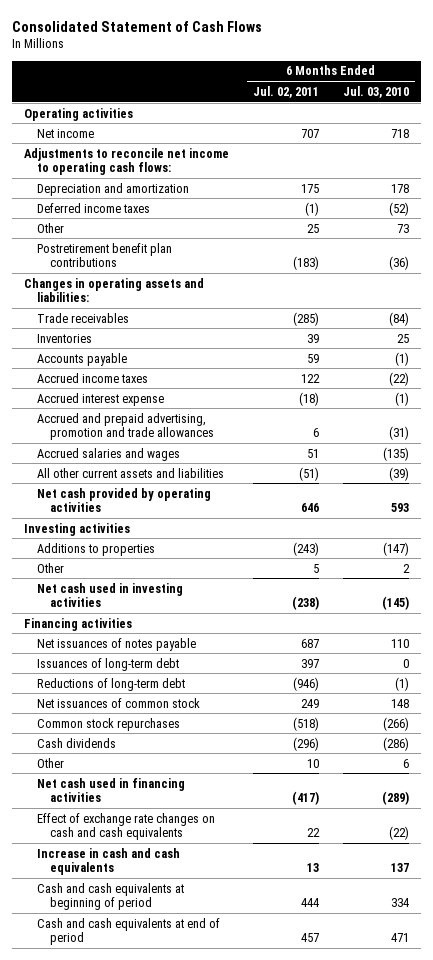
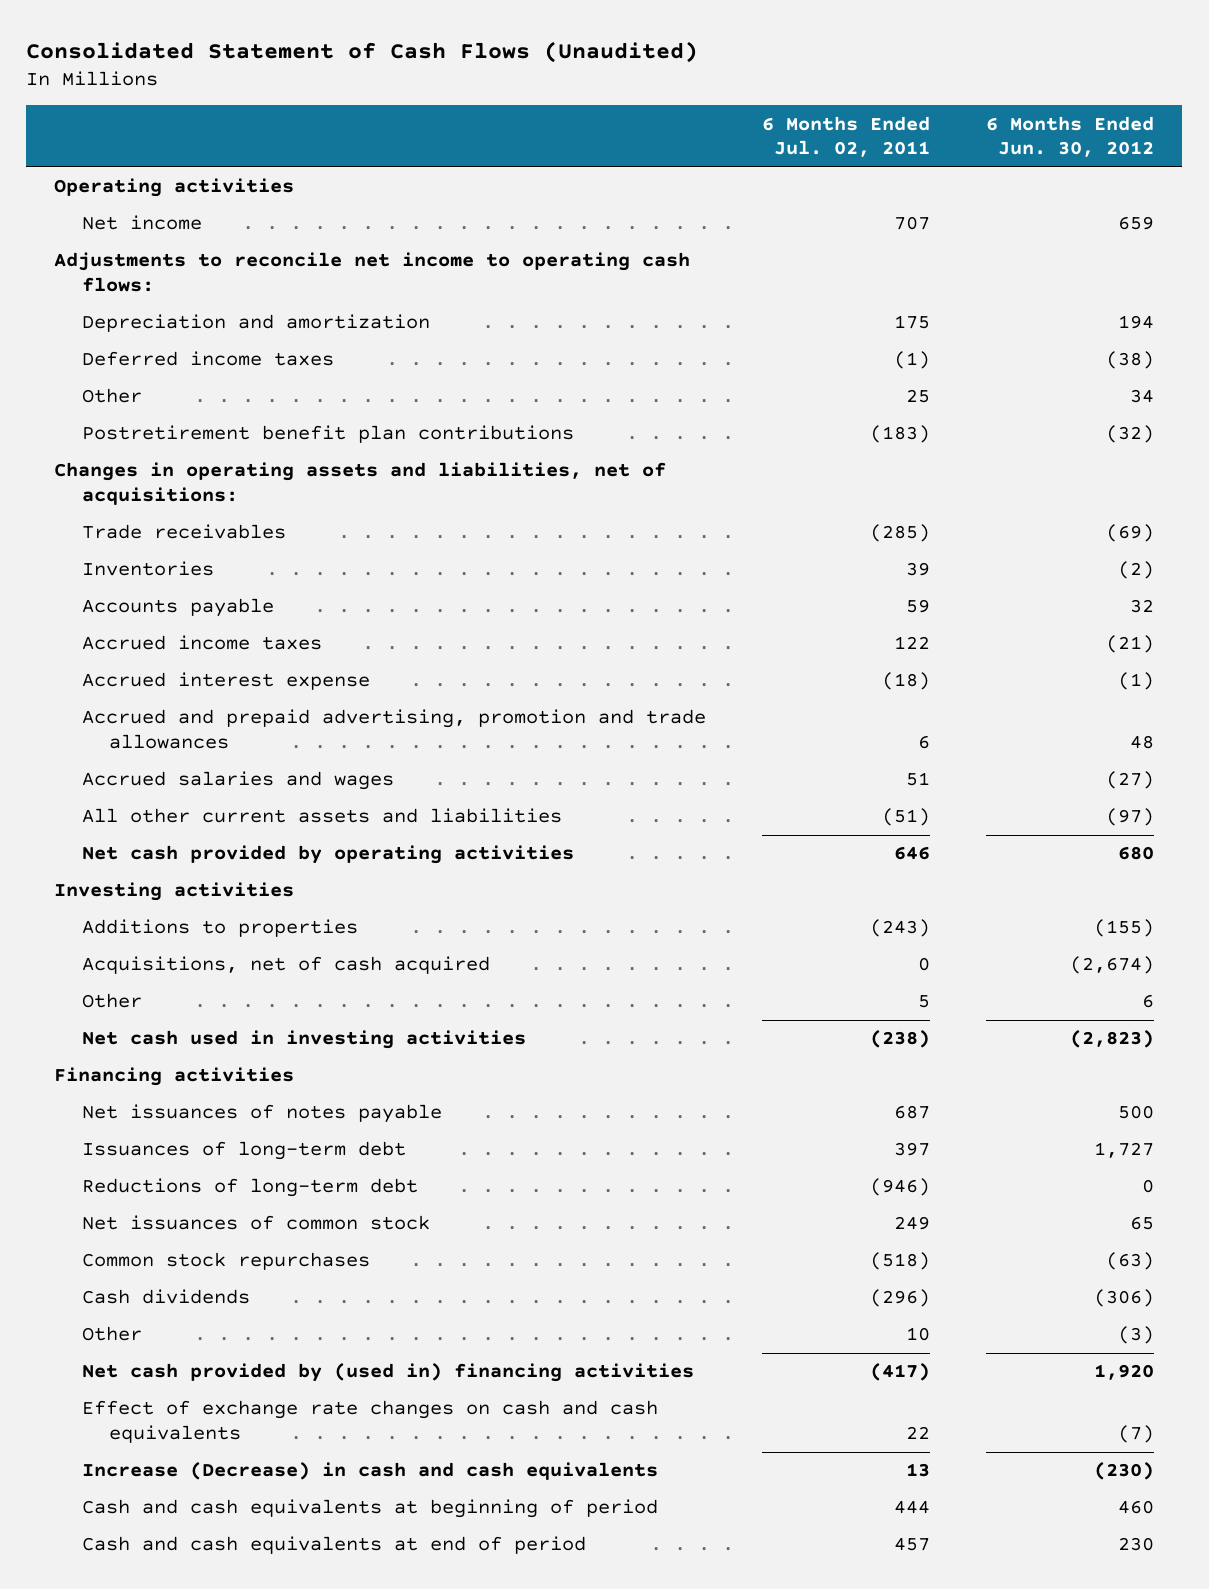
- Consolidated Statement of Cash Flows
+ Consolidated Statement of Cash Flows (Unaudited)
- | 6 Months Ended Jul. 02, 2011 | 6 Months Ended Jul. 03, 2010
+ | 6 Months Ended Jul. 02, 2011 | 6 Months Ended Jun. 30, 2012
- Changes in operating assets and liabilities:
+ Changes in operating assets and liabilities, net of acquisitions:
+ Acquisitions, net of cash acquired | 0 | (2,674)
- Net cash used in financing activities | (417) | (289)
+ Net cash provided by (used in) financing activities | (417) | 1,920
- Increase in cash and cash equivalents | 13 | 137
+ Increase (Decrease) in cash and cash equivalents | 13 | (230)

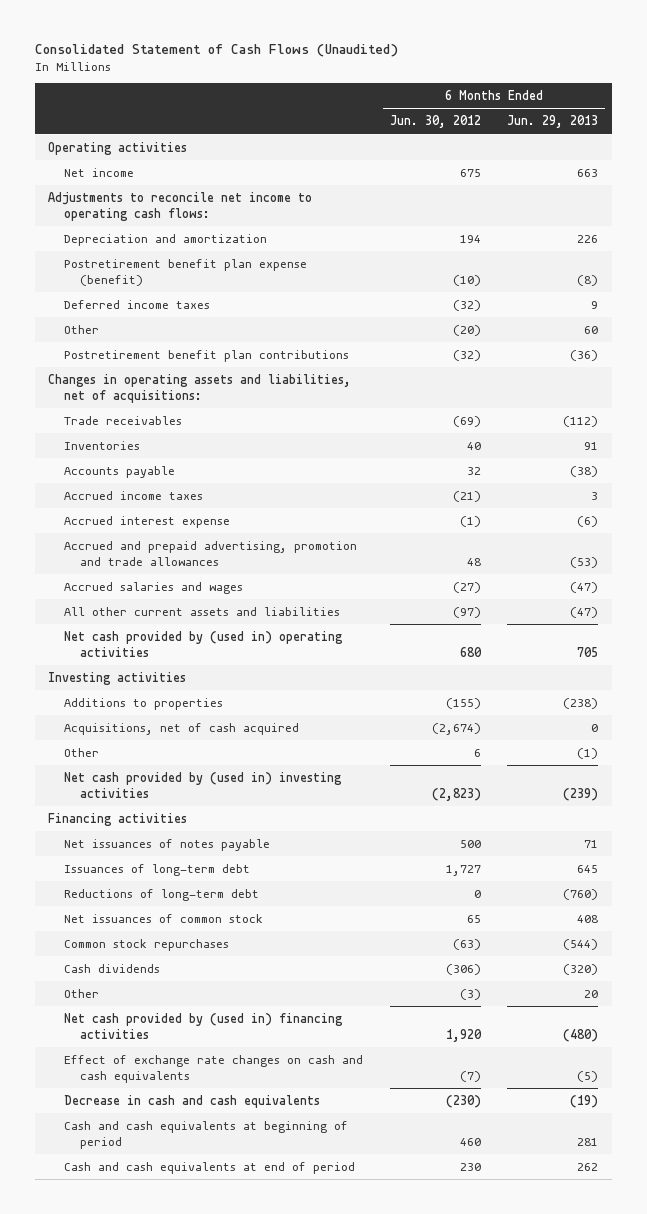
- | 6 Months Ended Jul. 02, 2011 | 6 Months Ended Jun. 30, 2012
+ | 6 Months Ended Jun. 30, 2012 | 6 Months Ended Jun. 29, 2013
- Net income | 707 | 659
+ Net income | 675 | 663
- Deferred income taxes | (1) | (38)
- Other | 25 | 34
+ Postretirement benefit plan expense (benefit) | (10) | (8)
+ Deferred income taxes | (32) | 9
+ Other | (20) | 60
- Inventories | 39 | (2)
+ Inventories | 40 | 91
- Net cash provided by operating activities | 646 | 680
+ Net cash provided by (used in) operating activities | 680 | 705
- Net cash used in investing activities | (238) | (2,823)
+ Net cash provided by (used in) investing activities | (2,823) | (239)
- Increase (Decrease) in cash and cash equivalents | 13 | (230)
+ Decrease in cash and cash equivalents | (230) | (19)

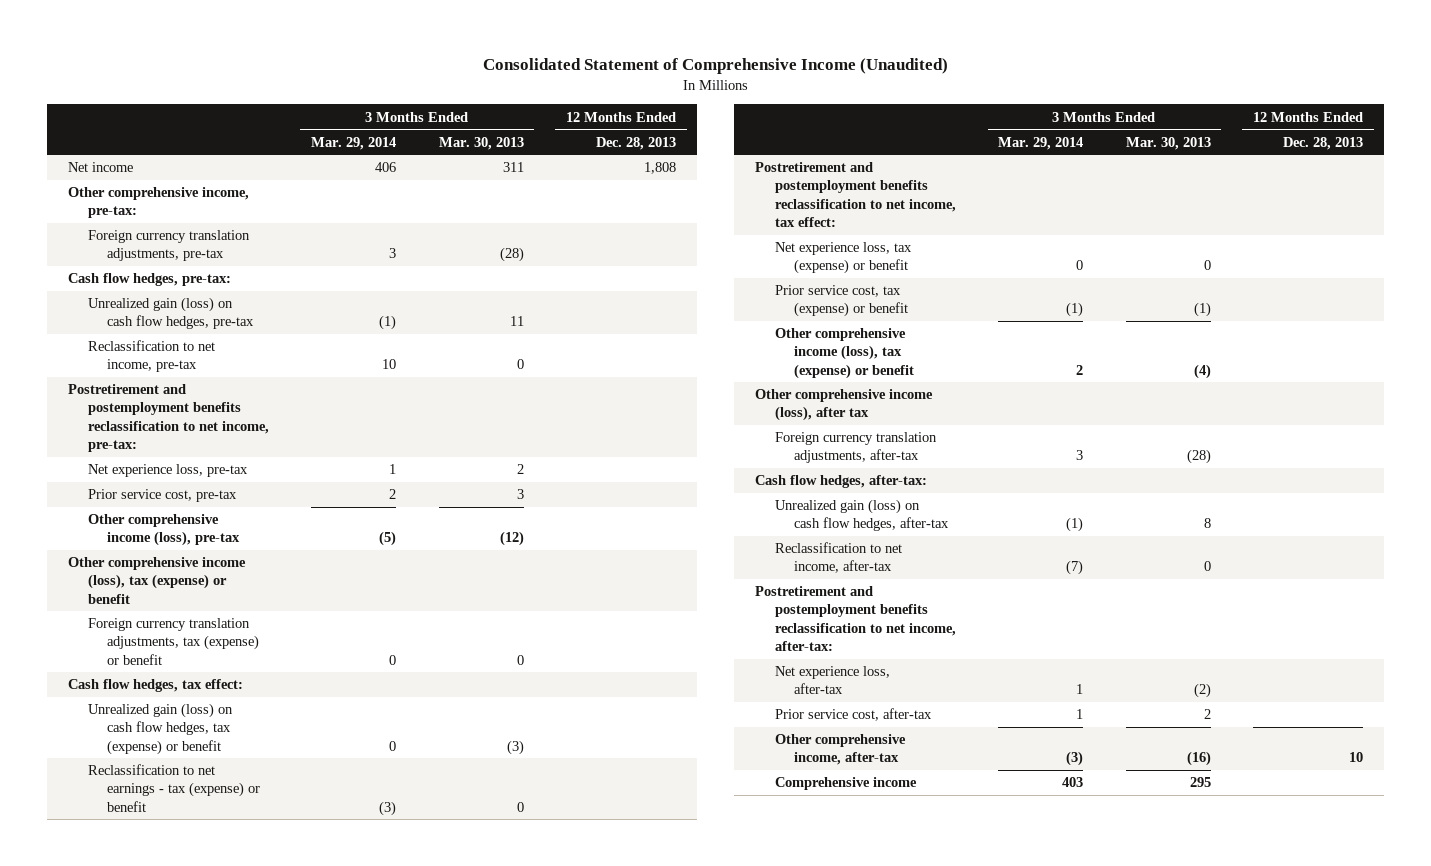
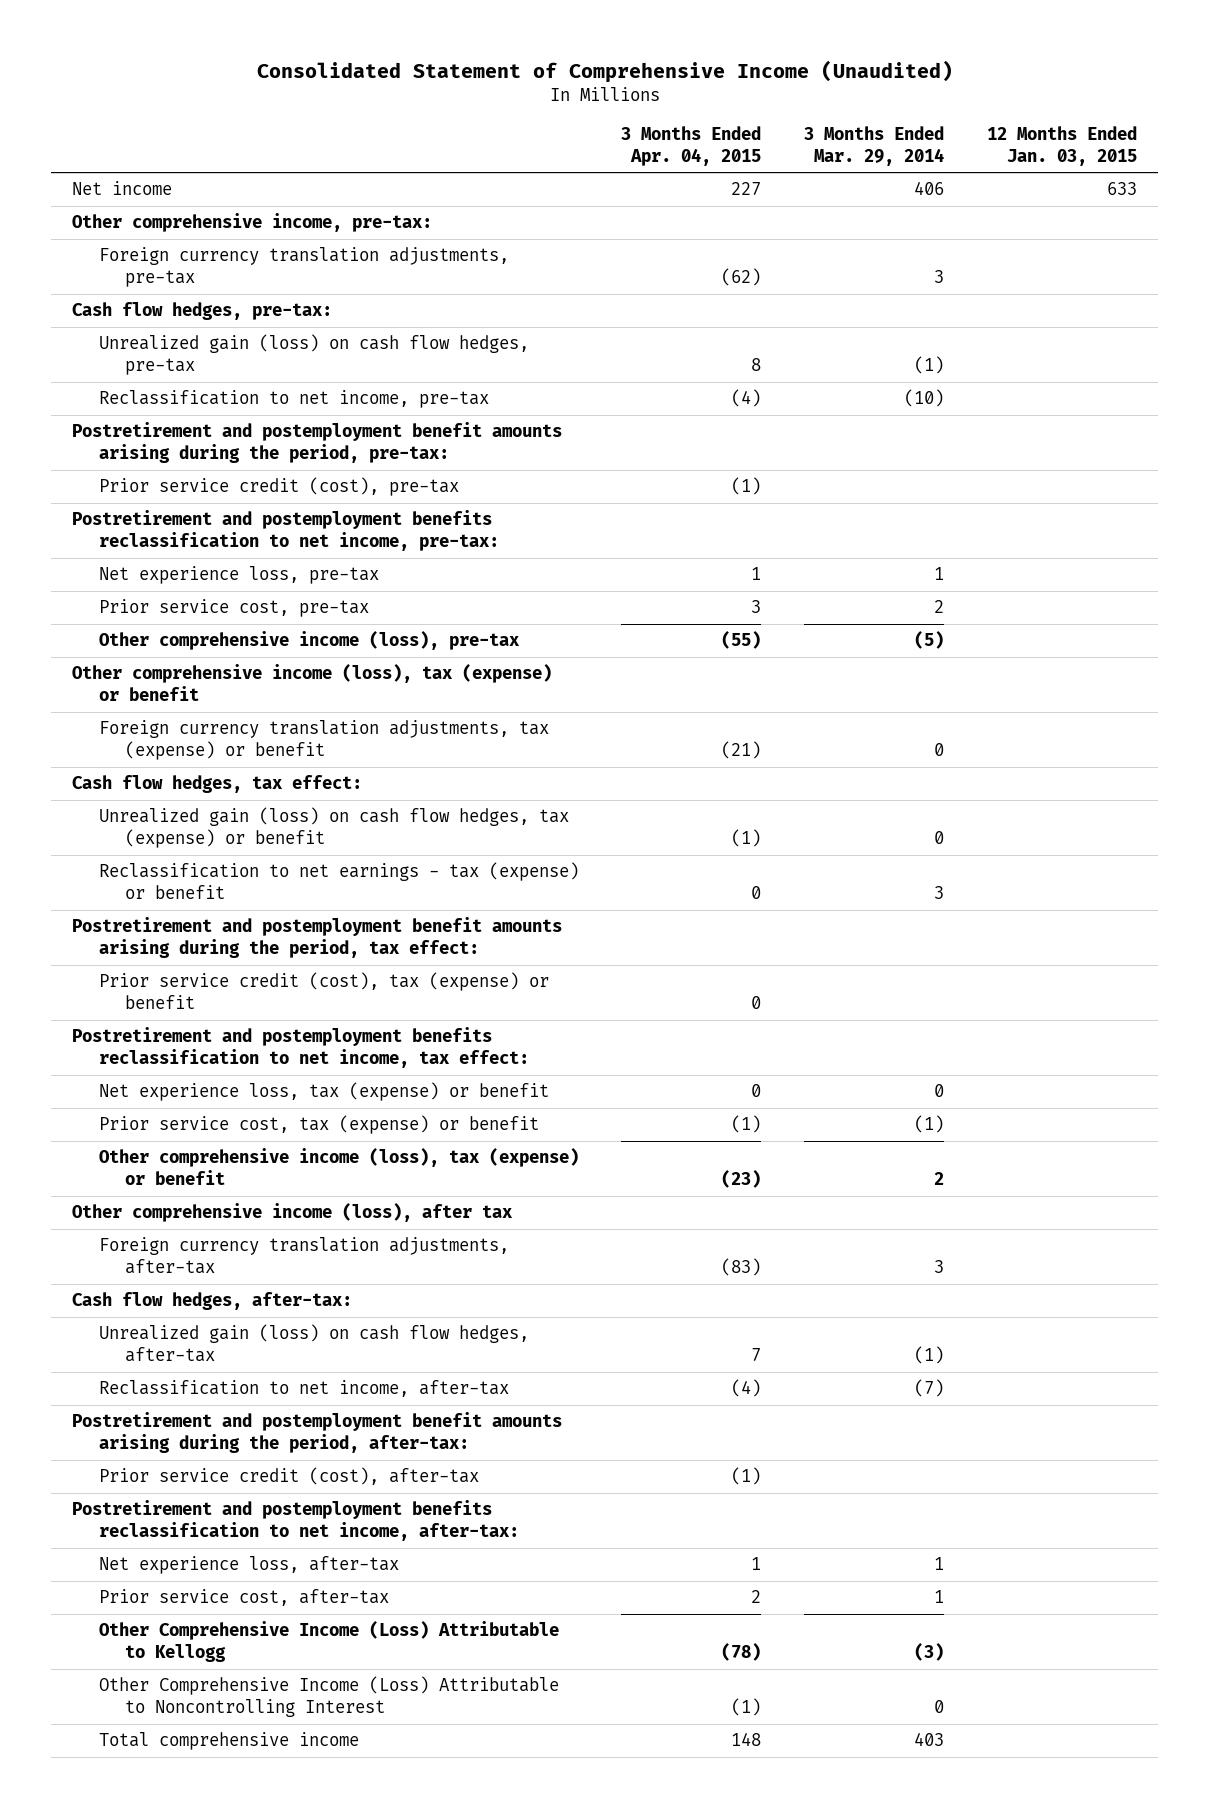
- | 3 Months Ended Mar. 29, 2014 | 3 Months Ended Mar. 30, 2013 | 12 Months Ended Dec. 28, 2013
+ | 3 Months Ended Apr. 04, 2015 | 3 Months Ended Mar. 29, 2014 | 12 Months Ended Jan. 03, 2015
- Reclassification to net income, pre-tax | 10 | 0 |
+ Reclassification to net income, pre-tax | (4) | (10) |
+ Postretirement and postemployment benefit amounts arising during the period, pre-tax:
+ Prior service credit (cost), pre-tax | (1) | |
- Reclassification to net earnings - tax (expense) or benefit | (3) | 0 |
+ Reclassification to net earnings - tax (expense) or benefit | 0 | 3 |
+ Postretirement and postemployment benefit amounts arising during the period, tax effect:
+ Prior service credit (cost), tax (expense) or benefit | 0 | |
+ Postretirement and postemployment benefit amounts arising during the period, after-tax:
+ Prior service credit (cost), after-tax | (1) | |
- Other comprehensive income, after-tax | (3) | (16) | 10
- Comprehensive income | 403 | 295 |
+ Other Comprehensive Income (Loss) Attributable to Kellogg | (78) | (3) |
+ Other Comprehensive Income (Loss) Attributable to Noncontrolling Interest | (1) | 0 |
+ Total comprehensive income | 148 | 403 |

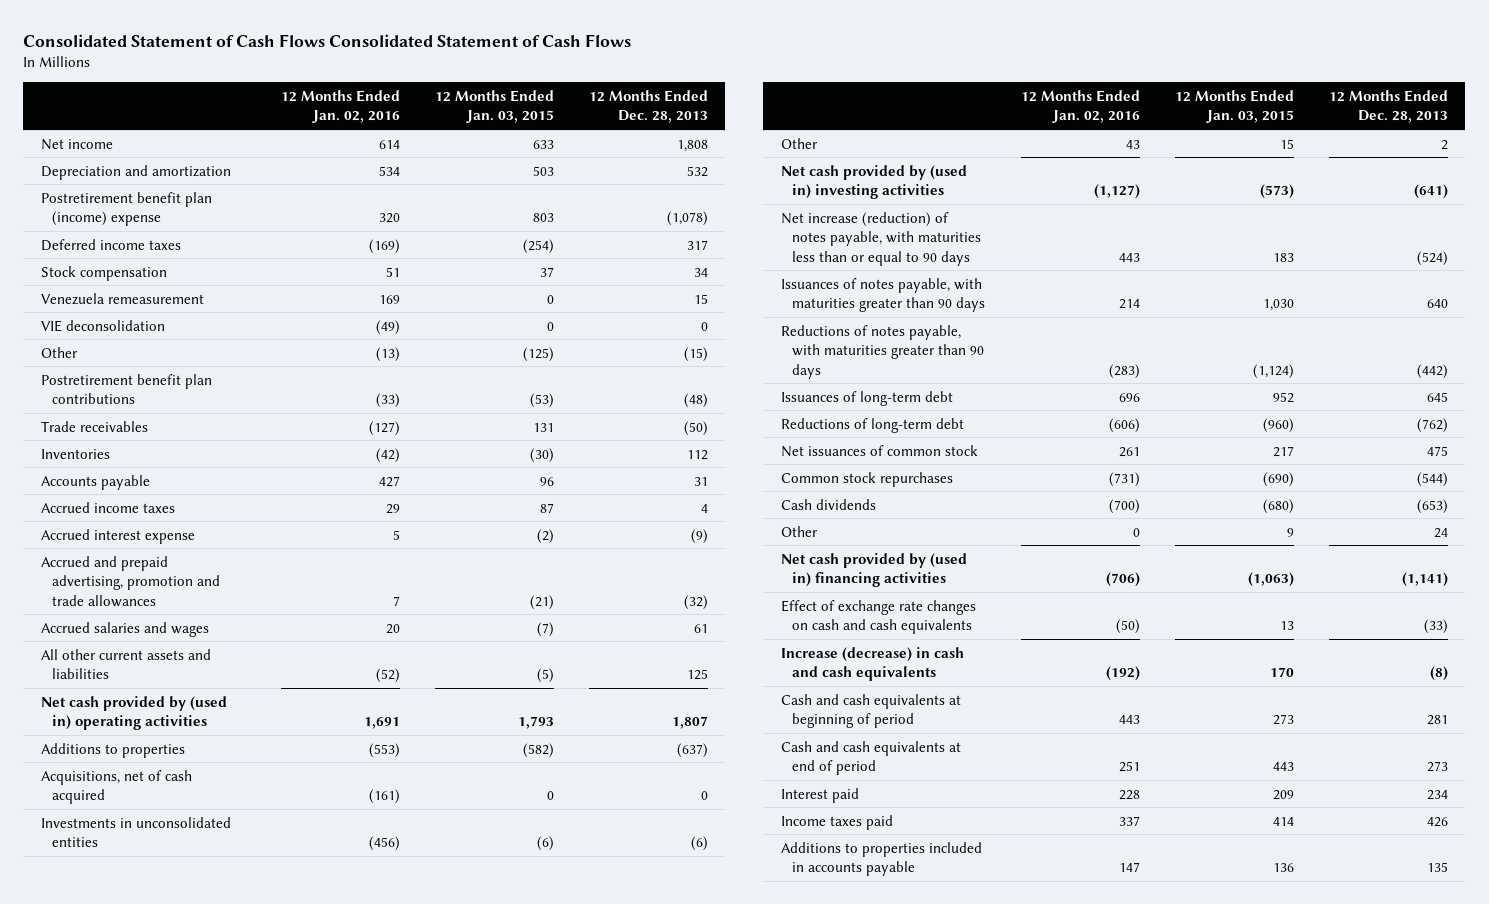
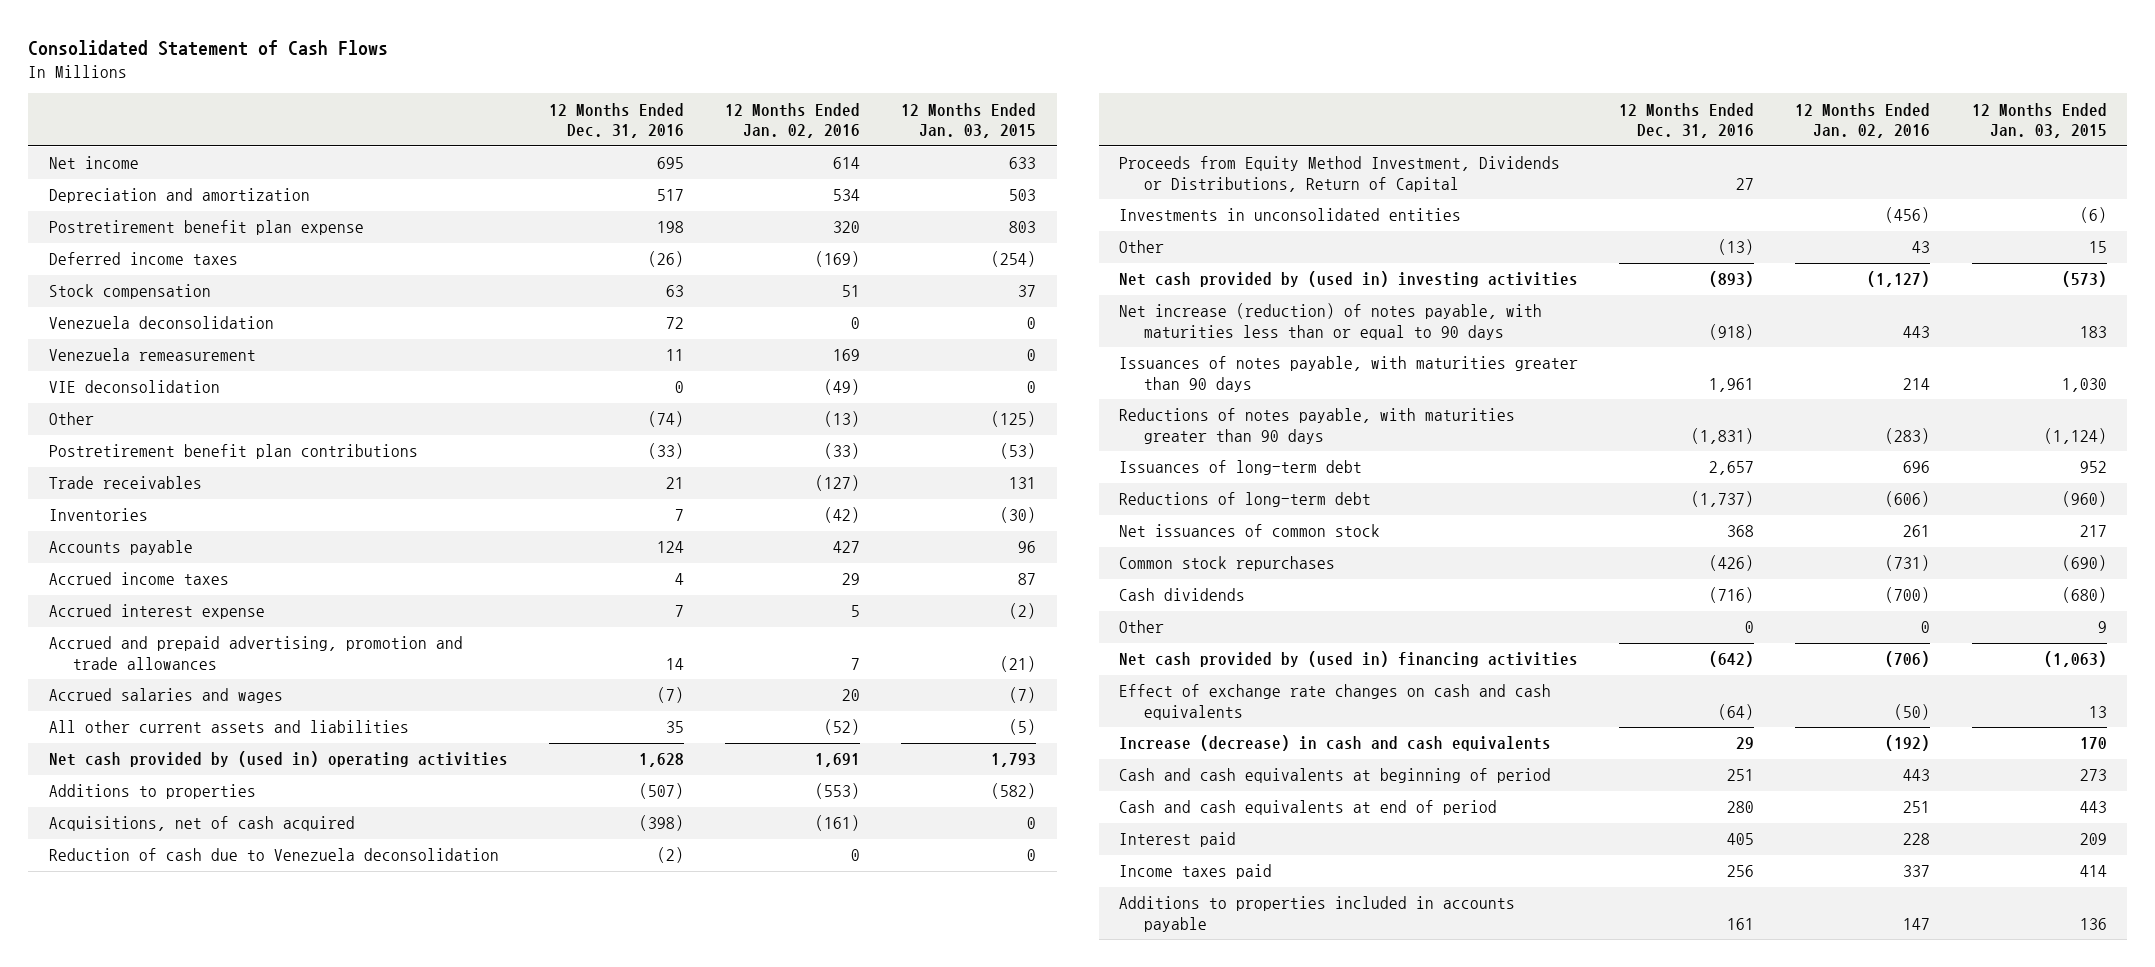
- Consolidated Statement of Cash Flows Consolidated Statement of Cash Flows
+ Consolidated Statement of Cash Flows
- | 12 Months Ended Jan. 02, 2016 | 12 Months Ended Jan. 03, 2015 | 12 Months Ended Dec. 28, 2013
+ | 12 Months Ended Dec. 31, 2016 | 12 Months Ended Jan. 02, 2016 | 12 Months Ended Jan. 03, 2015
- Postretirement benefit plan (income) expense | 320 | 803 | (1,078)
+ Postretirement benefit plan expense | 198 | 320 | 803
+ Venezuela deconsolidation | 72 | 0 | 0
+ Reduction of cash due to Venezuela deconsolidation | (2) | 0 | 0
+ Proceeds from Equity Method Investment, Dividends or Distributions, Return of Capital | 27 | |

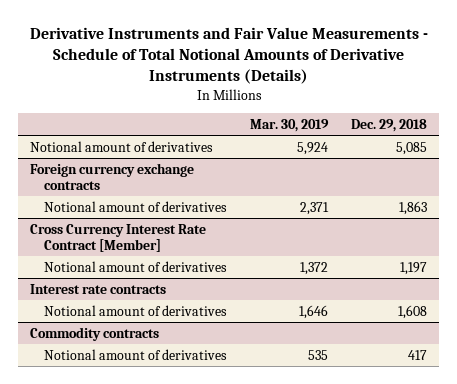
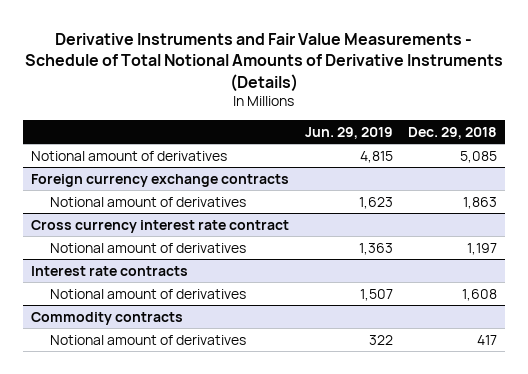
- | Mar. 30, 2019 | Dec. 29, 2018
+ | Jun. 29, 2019 | Dec. 29, 2018
- Cross Currency Interest Rate Contract [Member]
+ Cross currency interest rate contract

